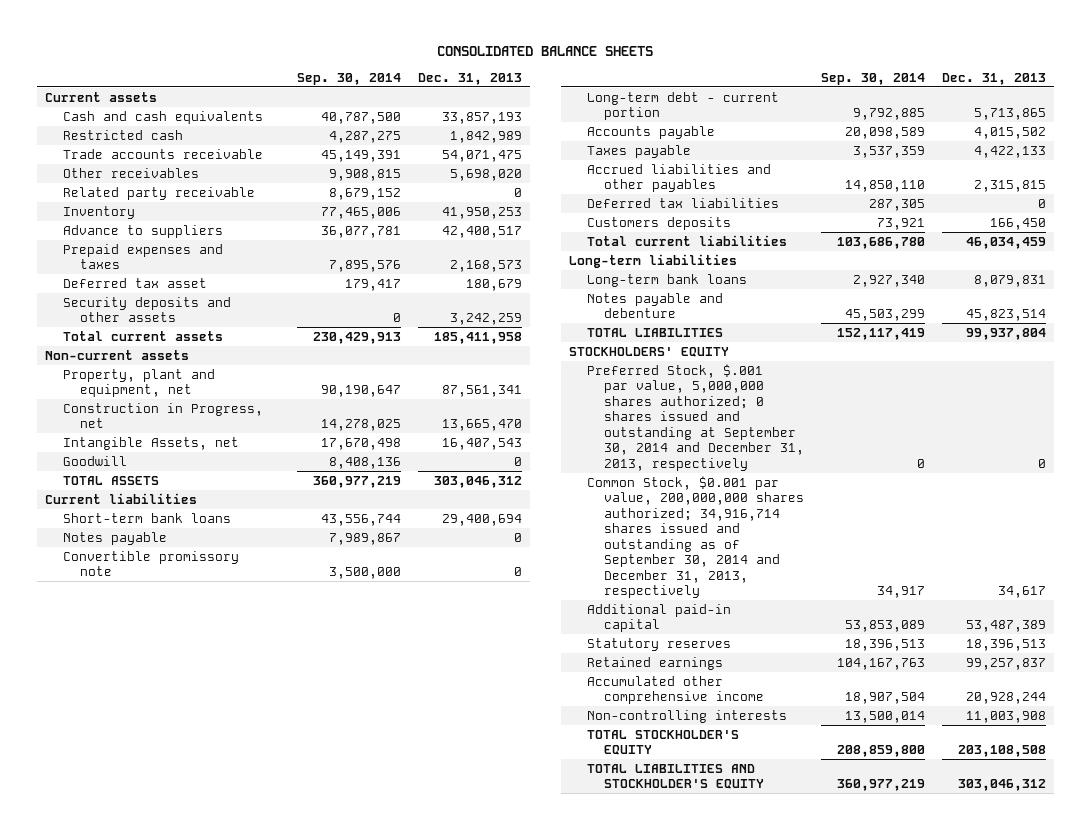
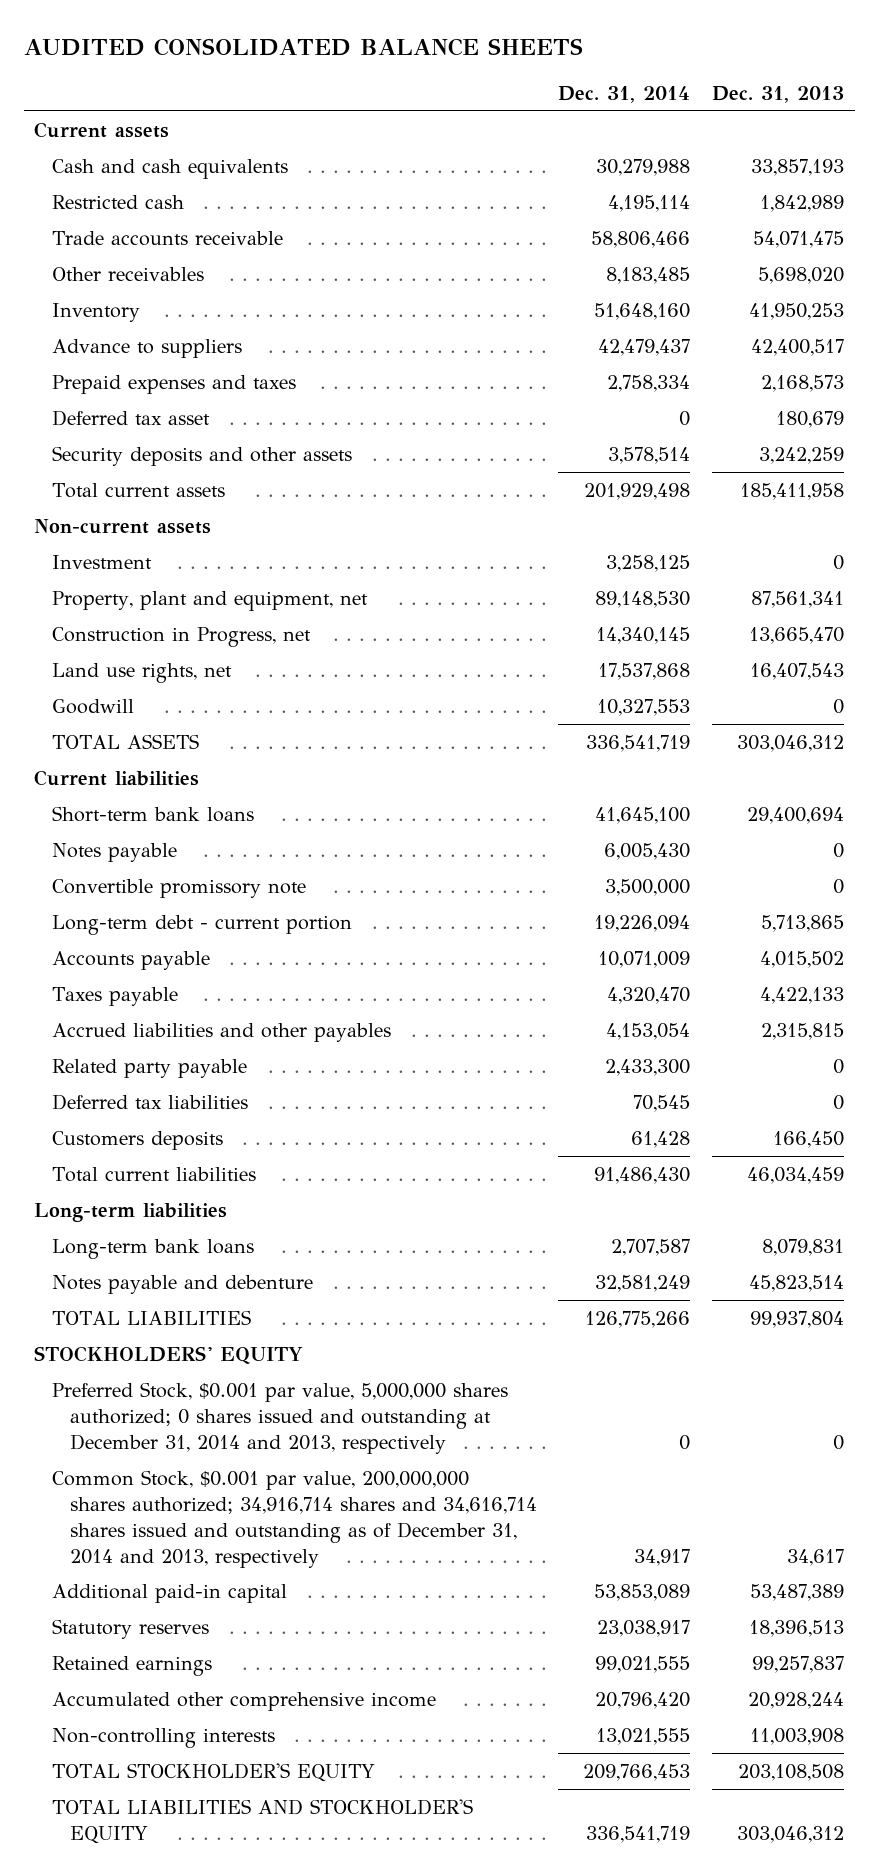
- CONSOLIDATED BALANCE SHEETS
+ AUDITED CONSOLIDATED BALANCE SHEETS
- | Sep. 30, 2014 | Dec. 31, 2013
+ | Dec. 31, 2014 | Dec. 31, 2013
- Related party receivable | 8,679,152 | 0
+ Investment | 3,258,125 | 0
- Intangible Assets, net | 17,670,498 | 16,407,543
+ Land use rights, net | 17,537,868 | 16,407,543
+ Related party payable | 2,433,300 | 0
- Preferred Stock, $.001 par value, 5,000,000 shares authorized; 0 shares issued and outstanding at September 30, 2014 and December 31, 2013, respectively | 0 | 0
- Common Stock, $0.001 par value, 200,000,000 shares authorized; 34,916,714 shares issued and outstanding as of September 30, 2014 and December 31, 2013, respectively | 34,917 | 34,617
+ Preferred Stock, $0.001 par value, 5,000,000 shares authorized; 0 shares issued and outstanding at December 31, 2014 and 2013, respectively | 0 | 0
+ Common Stock, $0.001 par value, 200,000,000 shares authorized; 34,916,714 shares and 34,616,714 shares issued and outstanding as of December 31, 2014 and 2013, respectively | 34,917 | 34,617

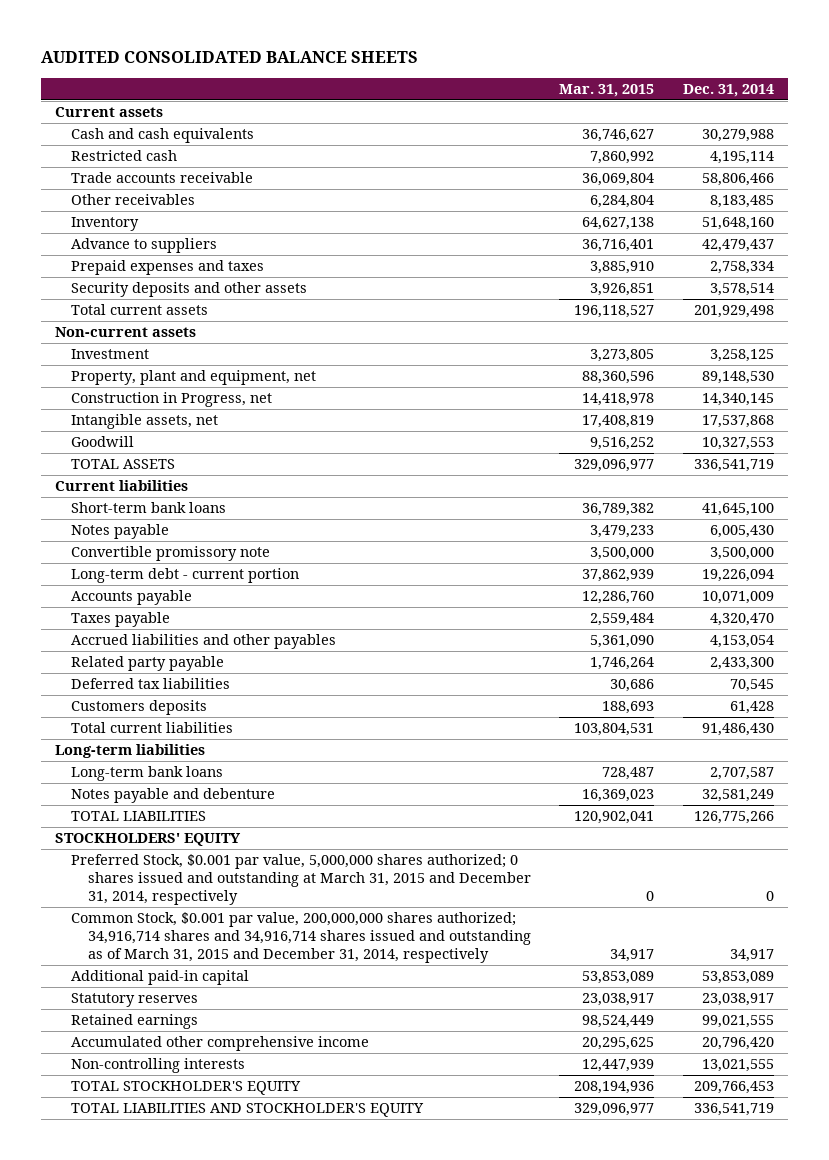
- | Dec. 31, 2014 | Dec. 31, 2013
+ | Mar. 31, 2015 | Dec. 31, 2014
- Deferred tax asset | 0 | 180,679
- Land use rights, net | 17,537,868 | 16,407,543
+ Intangible assets, net | 17,408,819 | 17,537,868
- Preferred Stock, $0.001 par value, 5,000,000 shares authorized; 0 shares issued and outstanding at December 31, 2014 and 2013, respectively | 0 | 0
- Common Stock, $0.001 par value, 200,000,000 shares authorized; 34,916,714 shares and 34,616,714 shares issued and outstanding as of December 31, 2014 and 2013, respectively | 34,917 | 34,617
+ Preferred Stock, $0.001 par value, 5,000,000 shares authorized; 0 shares issued and outstanding at March 31, 2015 and December 31, 2014, respectively | 0 | 0
+ Common Stock, $0.001 par value, 200,000,000 shares authorized; 34,916,714 shares and 34,916,714 shares issued and outstanding as of March 31, 2015 and December 31, 2014, respectively | 34,917 | 34,917

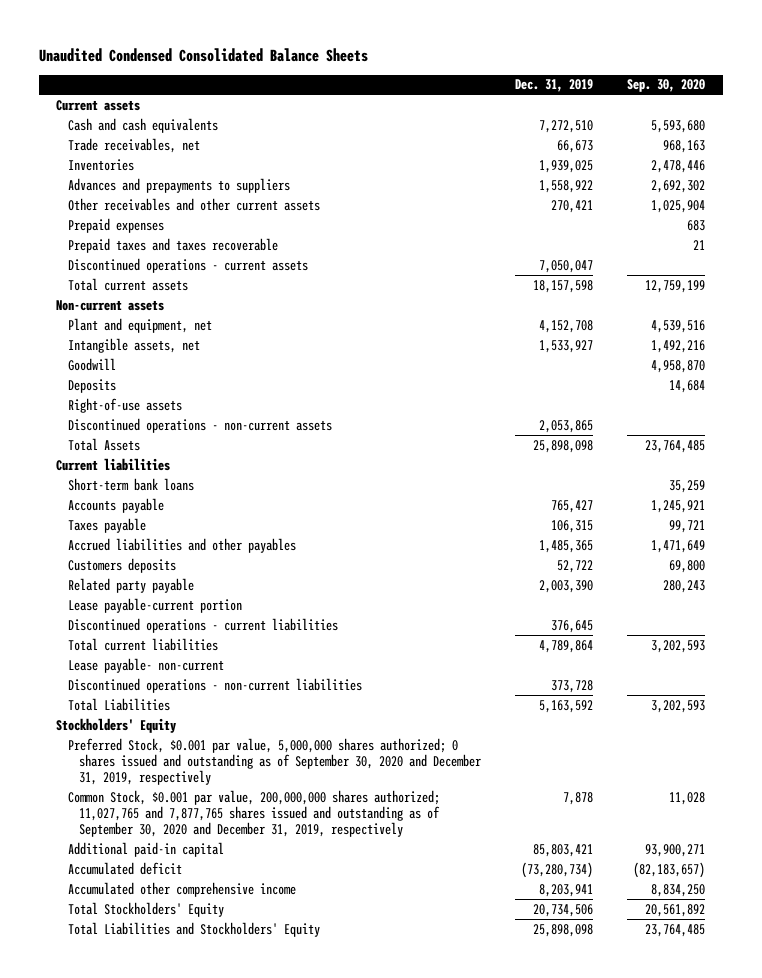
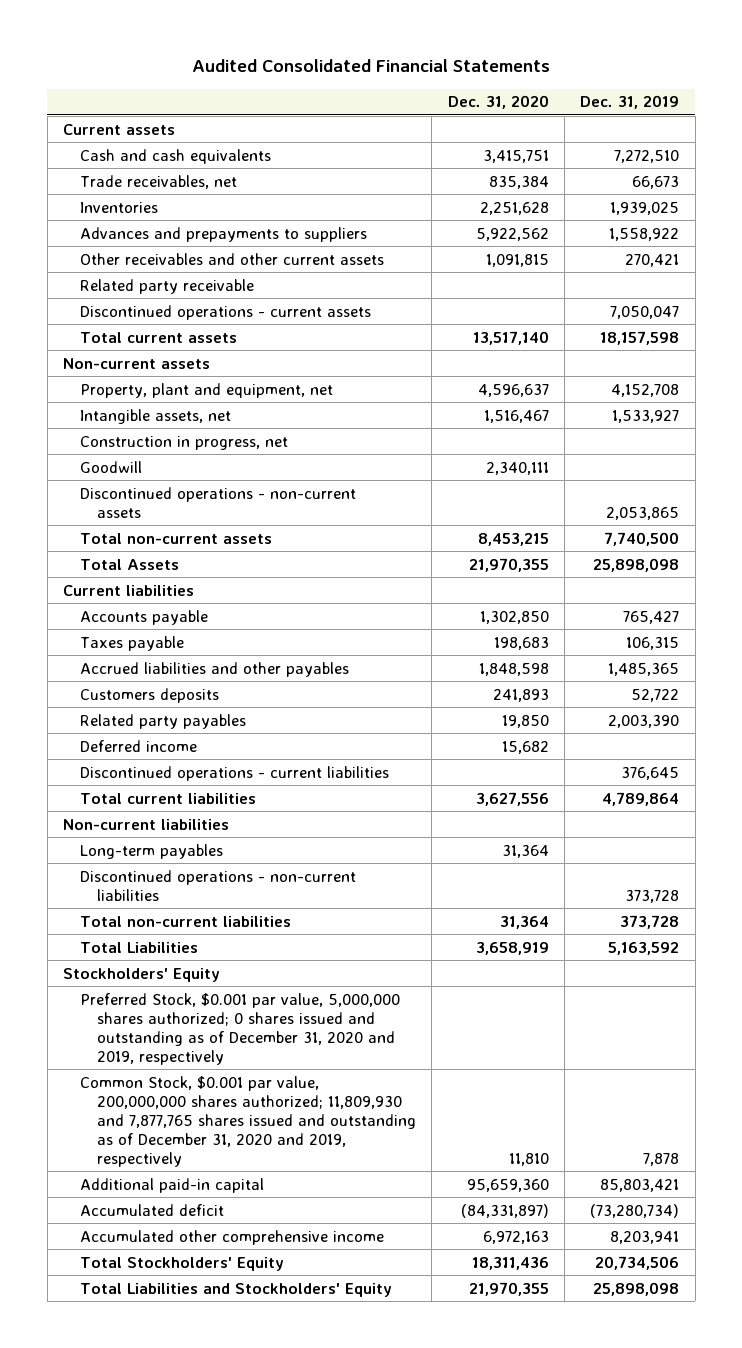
- Unaudited Condensed Consolidated Balance Sheets
+ Audited Consolidated Financial Statements
- | Dec. 31, 2019 | Sep. 30, 2020
+ | Dec. 31, 2020 | Dec. 31, 2019
- Prepaid expenses | | 683
- Prepaid taxes and taxes recoverable | | 21
+ Related party receivable
- Plant and equipment, net | 4,152,708 | 4,539,516
+ Property, plant and equipment, net | 4,596,637 | 4,152,708
+ Construction in progress, net
- Deposits | | 14,684
- Right-of-use assets
+ Total non-current assets | 8,453,215 | 7,740,500
- Short-term bank loans | | 35,259
- Related party payable | 2,003,390 | 280,243
- Lease payable-current portion
+ Related party payables | 19,850 | 2,003,390
+ Deferred income | 15,682 |
- Lease payable- non-current
+ Non-current liabilities
+ Long-term payables | 31,364 |
+ Total non-current liabilities | 31,364 | 373,728
- Preferred Stock, $0.001 par value, 5,000,000 shares authorized; 0 shares issued and outstanding as of September 30, 2020 and December 31, 2019, respectively
- Common Stock, $0.001 par value, 200,000,000 shares authorized; 11,027,765 and 7,877,765 shares issued and outstanding as of September 30, 2020 and December 31, 2019, respectively | 7,878 | 11,028
+ Preferred Stock, $0.001 par value, 5,000,000 shares authorized; 0 shares issued and outstanding as of December 31, 2020 and 2019, respectively
+ Common Stock, $0.001 par value, 200,000,000 shares authorized; 11,809,930 and 7,877,765 shares issued and outstanding as of December 31, 2020 and 2019, respectively | 11,810 | 7,878

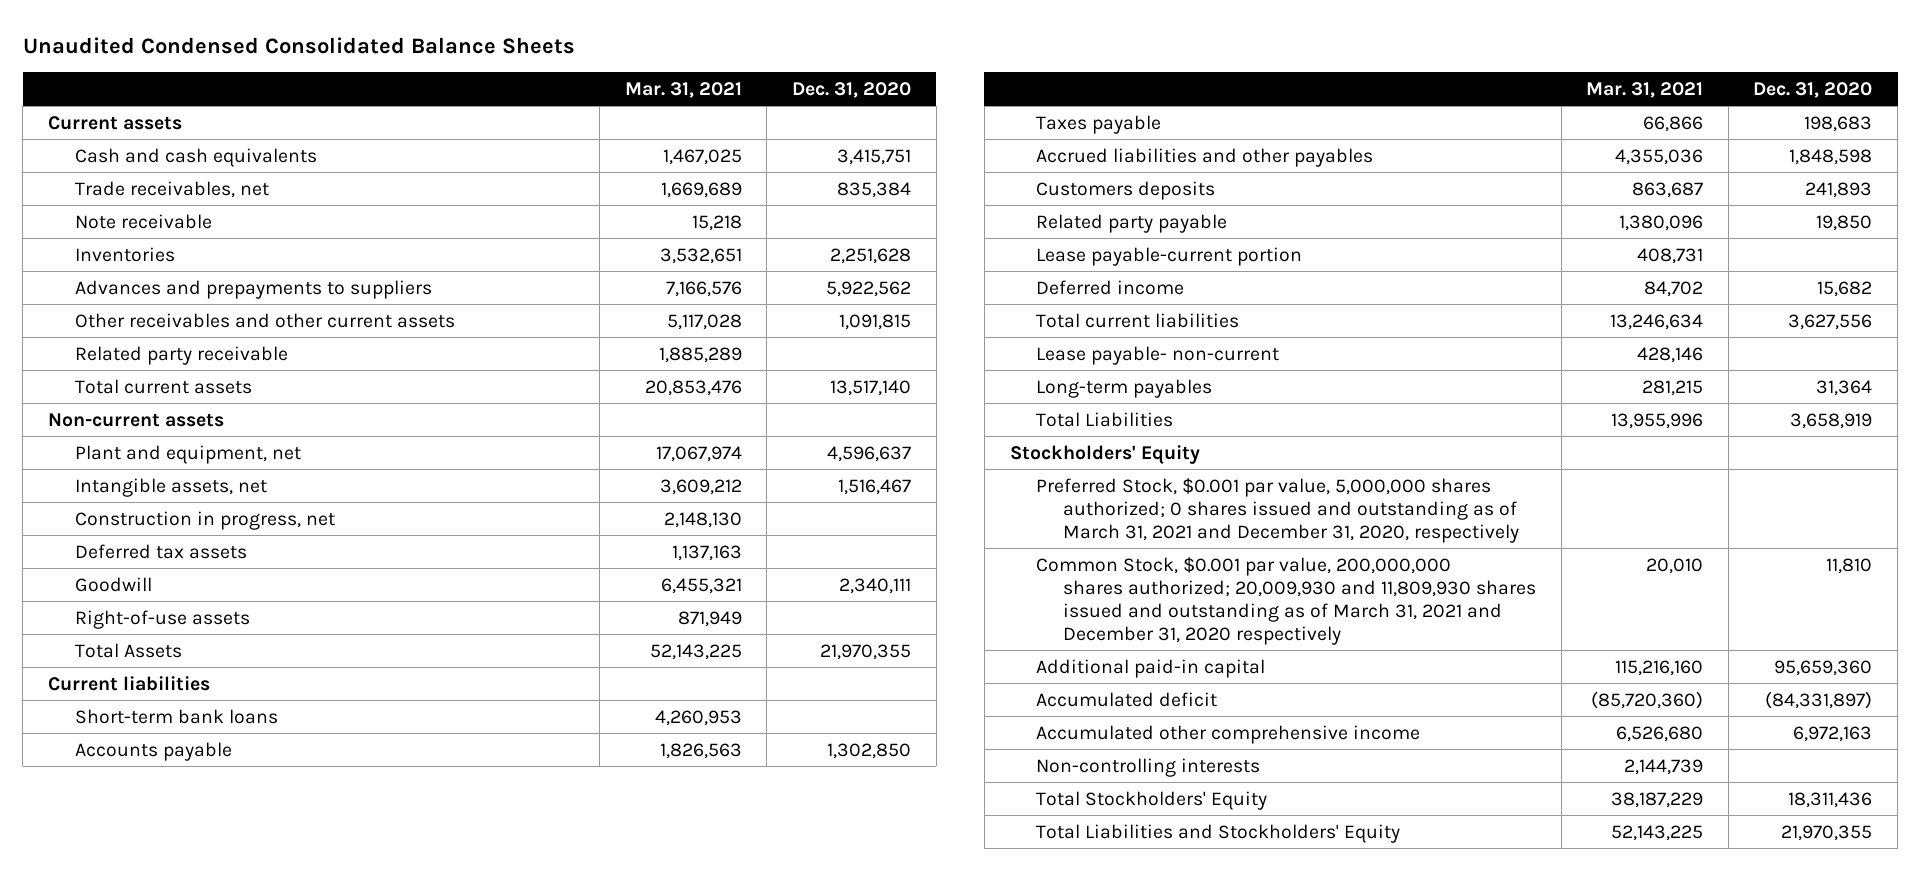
- Audited Consolidated Financial Statements
+ Unaudited Condensed Consolidated Balance Sheets
- | Dec. 31, 2020 | Dec. 31, 2019
+ | Mar. 31, 2021 | Dec. 31, 2020
+ Note receivable | 15,218 |
- Discontinued operations - current assets | | 7,050,047
- Property, plant and equipment, net | 4,596,637 | 4,152,708
+ Plant and equipment, net | 17,067,974 | 4,596,637
+ Deferred tax assets | 1,137,163 |
- Discontinued operations - non-current assets | | 2,053,865
- Total non-current assets | 8,453,215 | 7,740,500
+ Right-of-use assets | 871,949 |
+ Short-term bank loans | 4,260,953 |
- Related party payables | 19,850 | 2,003,390
+ Related party payable | 1,380,096 | 19,850
+ Lease payable-current portion | 408,731 |
- Discontinued operations - current liabilities | | 376,645
- Non-current liabilities
+ Lease payable- non-current | 428,146 |
- Discontinued operations - non-current liabilities | | 373,728
- Total non-current liabilities | 31,364 | 373,728
- Preferred Stock, $0.001 par value, 5,000,000 shares authorized; 0 shares issued and outstanding as of December 31, 2020 and 2019, respectively
- Common Stock, $0.001 par value, 200,000,000 shares authorized; 11,809,930 and 7,877,765 shares issued and outstanding as of December 31, 2020 and 2019, respectively | 11,810 | 7,878
+ Preferred Stock, $0.001 par value, 5,000,000 shares authorized; 0 shares issued and outstanding as of March 31, 2021 and December 31, 2020, respectively
+ Common Stock, $0.001 par value, 200,000,000 shares authorized; 20,009,930 and 11,809,930 shares issued and outstanding as of March 31, 2021 and December 31, 2020 respectively | 20,010 | 11,810
+ Non-controlling interests | 2,144,739 |

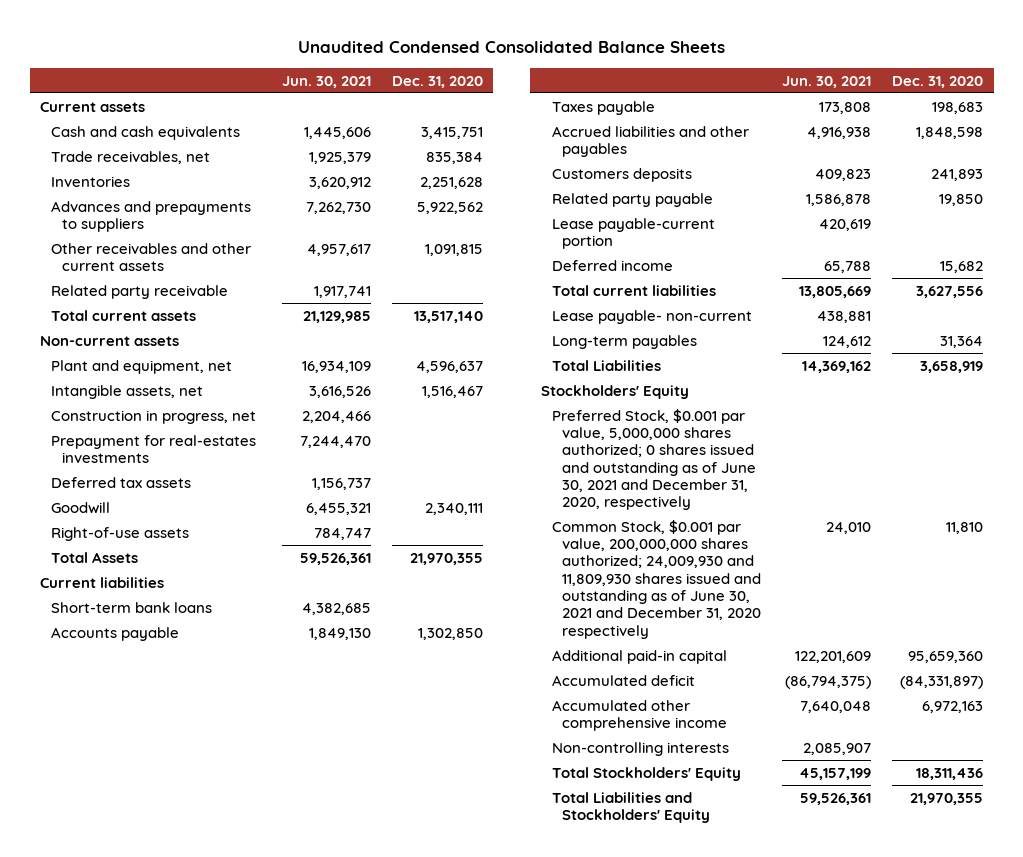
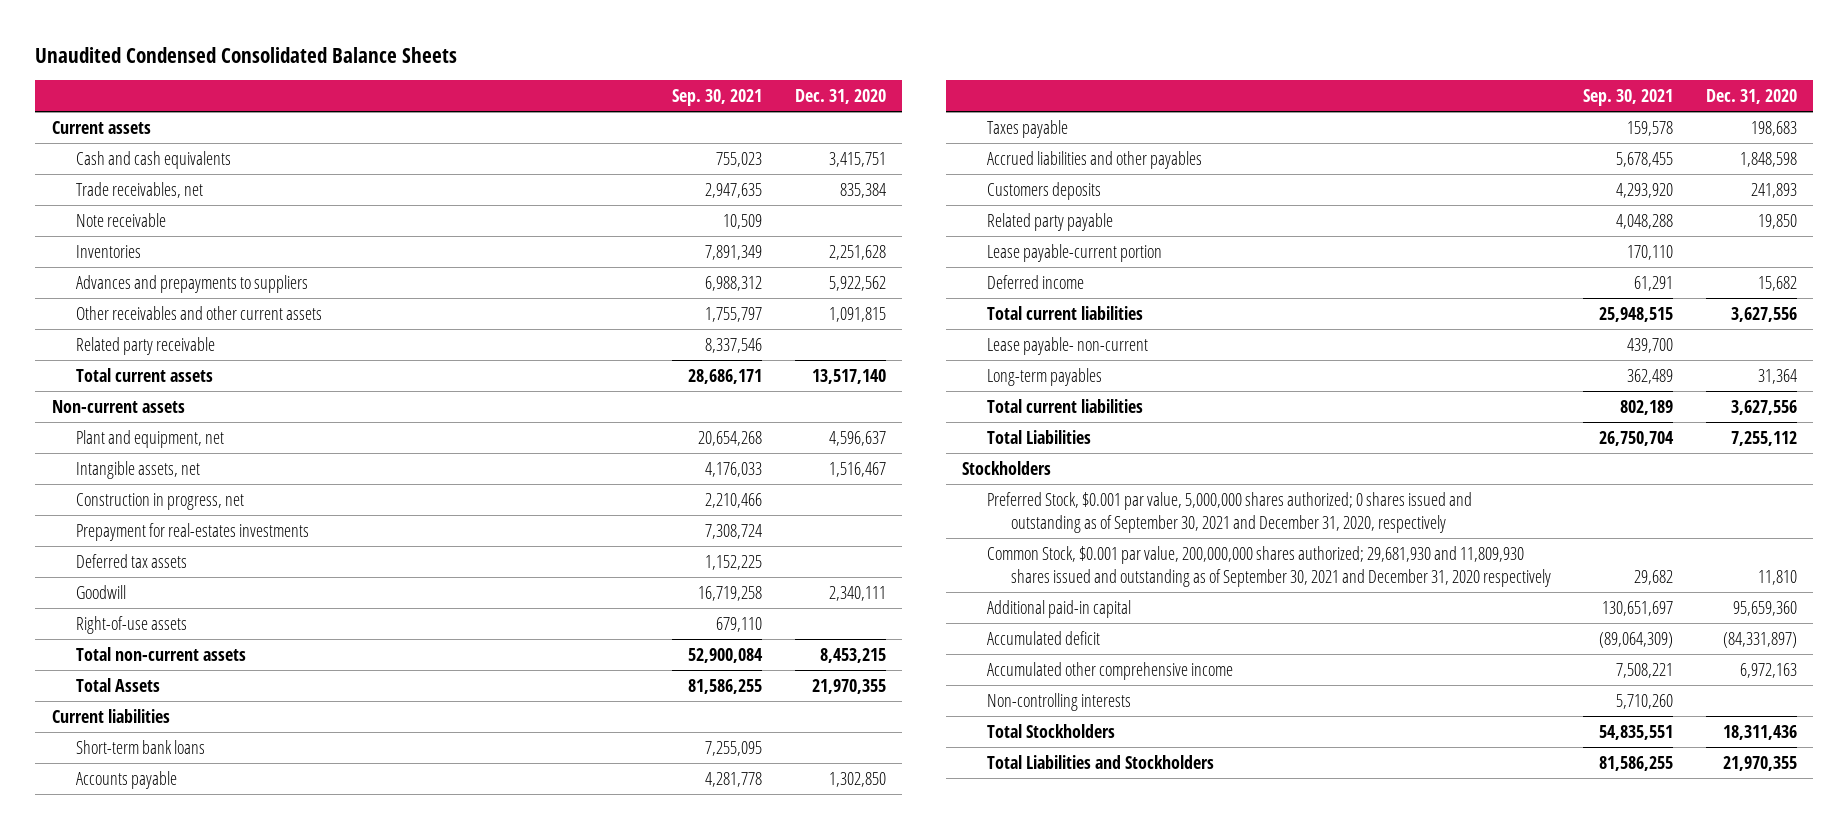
- | Jun. 30, 2021 | Dec. 31, 2020
+ | Sep. 30, 2021 | Dec. 31, 2020
+ Note receivable | 10,509 |
+ Total non-current assets | 52,900,084 | 8,453,215
- Total Liabilities | 14,369,162 | 3,658,919
- Stockholders' Equity
- Preferred Stock, $0.001 par value, 5,000,000 shares authorized; 0 shares issued and outstanding as of June 30, 2021 and December 31, 2020, respectively
- Common Stock, $0.001 par value, 200,000,000 shares authorized; 24,009,930 and 11,809,930 shares issued and outstanding as of June 30, 2021 and December 31, 2020 respectively | 24,010 | 11,810
+ Total current liabilities | 802,189 | 3,627,556
+ Total Liabilities | 26,750,704 | 7,255,112
+ Stockholders
+ Preferred Stock, $0.001 par value, 5,000,000 shares authorized; 0 shares issued and outstanding as of September 30, 2021 and December 31, 2020, respectively
+ Common Stock, $0.001 par value, 200,000,000 shares authorized; 29,681,930 and 11,809,930 shares issued and outstanding as of September 30, 2021 and December 31, 2020 respectively | 29,682 | 11,810
- Total Stockholders' Equity | 45,157,199 | 18,311,436
- Total Liabilities and Stockholders' Equity | 59,526,361 | 21,970,355
+ Total Stockholders | 54,835,551 | 18,311,436
+ Total Liabilities and Stockholders | 81,586,255 | 21,970,355

